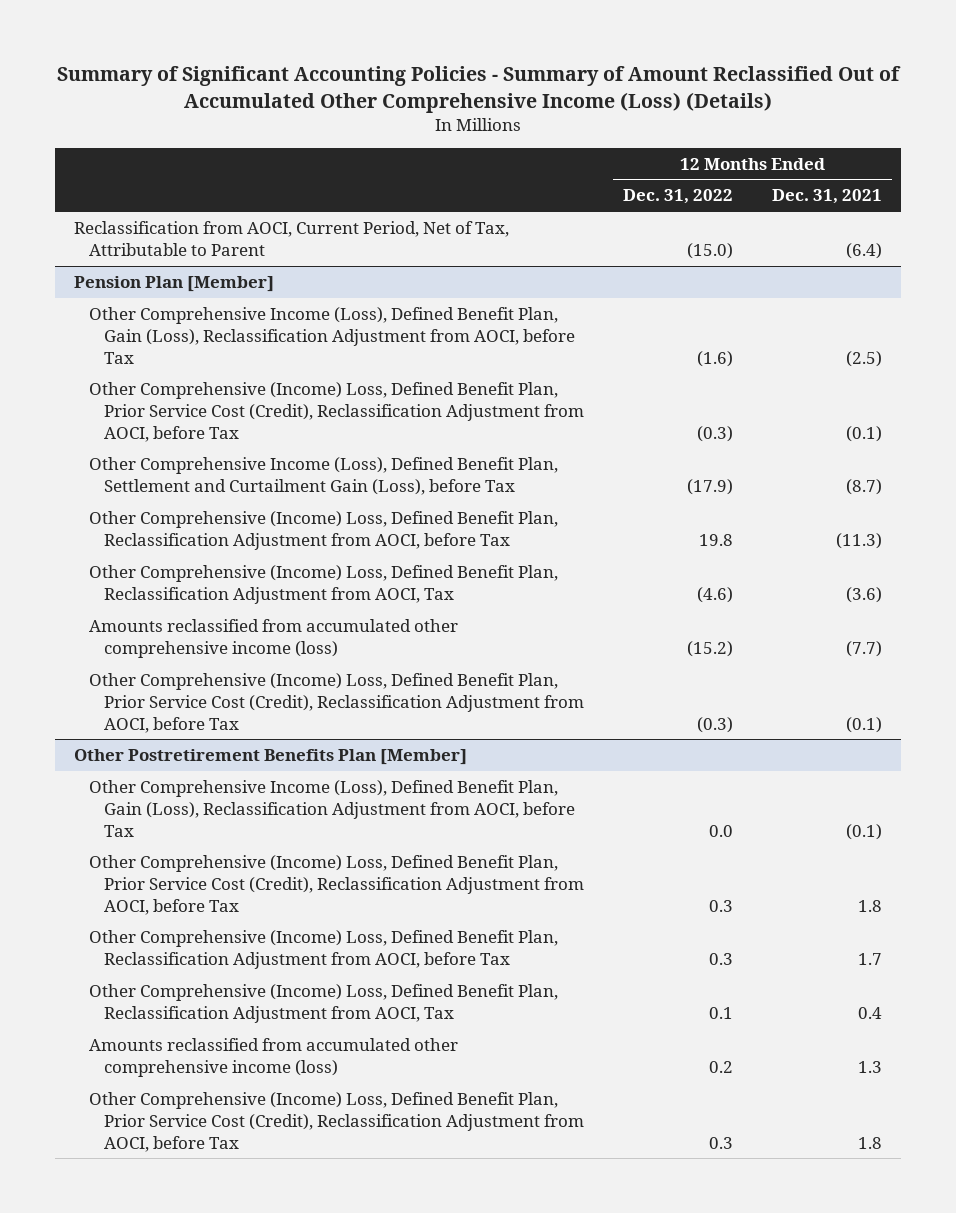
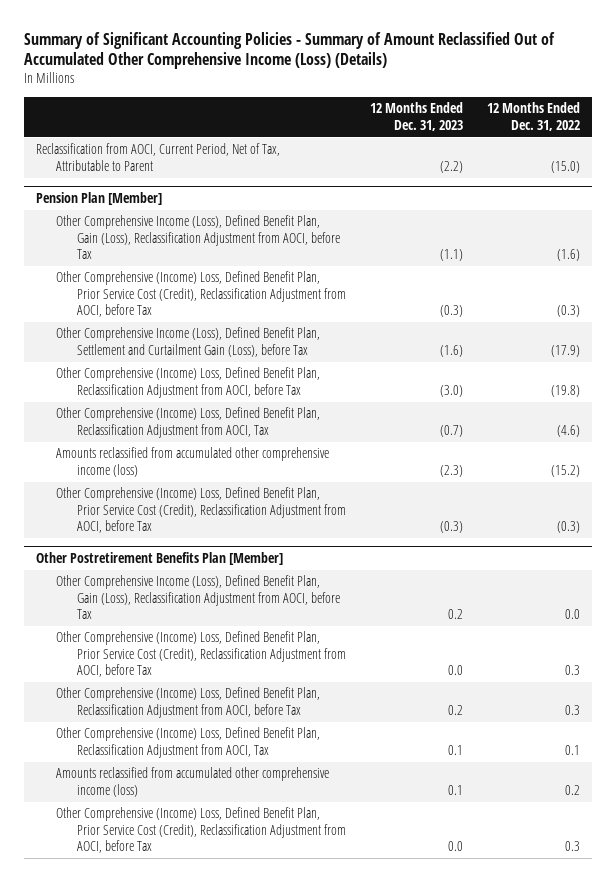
- | 12 Months Ended Dec. 31, 2022 | 12 Months Ended Dec. 31, 2021
+ | 12 Months Ended Dec. 31, 2023 | 12 Months Ended Dec. 31, 2022
@ Pension Plan [Member]
- Other Comprehensive (Income) Loss, Defined Benefit Plan, Reclassification Adjustment from AOCI, before Tax | 19.8 | (11.3)
+ Other Comprehensive (Income) Loss, Defined Benefit Plan, Reclassification Adjustment from AOCI, before Tax | (3.0) | (19.8)

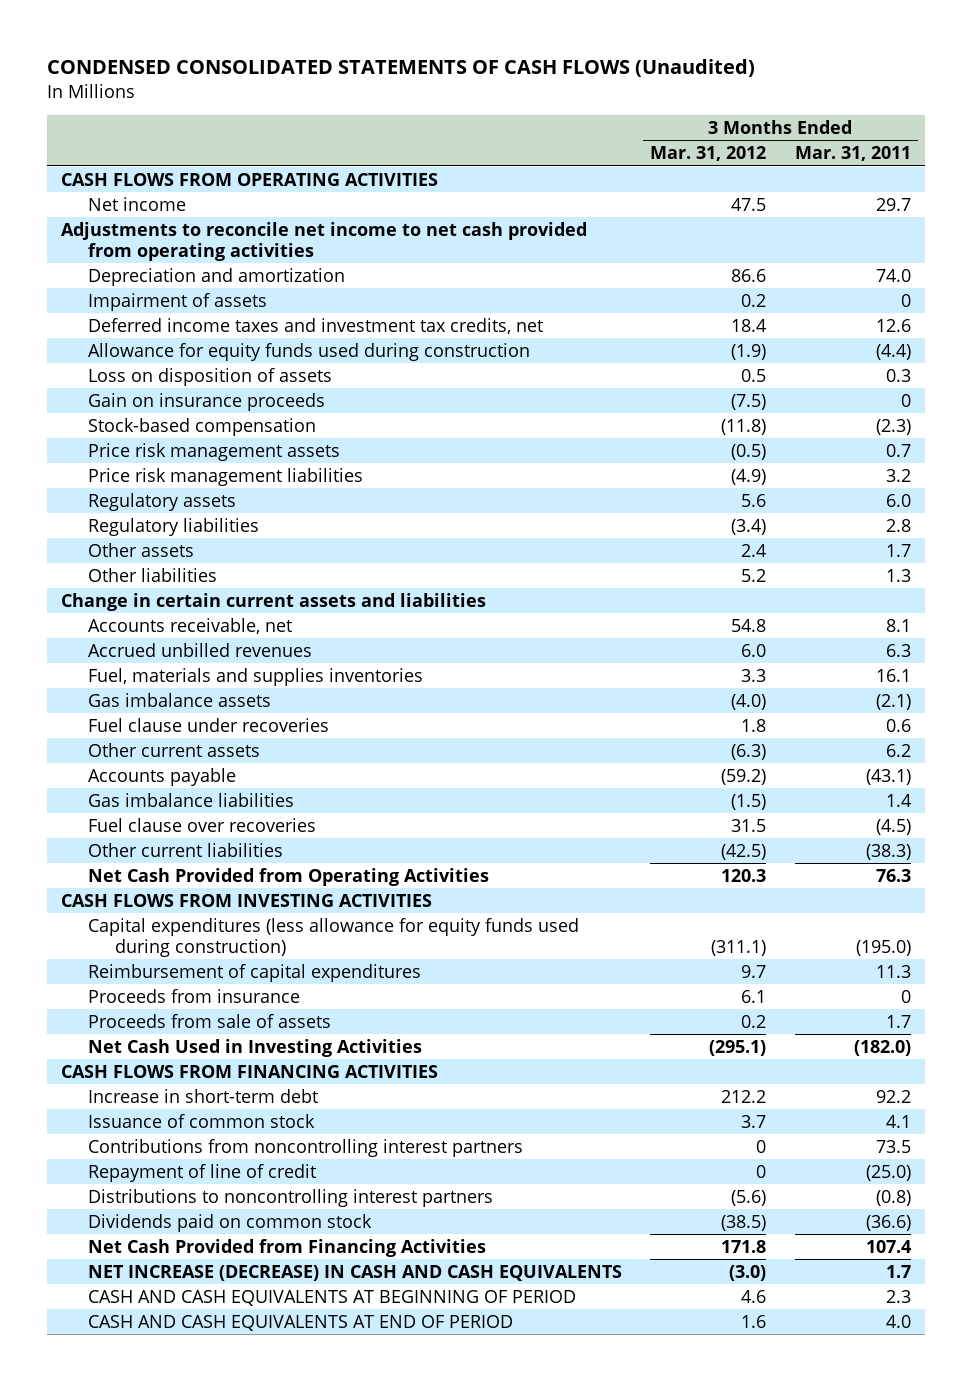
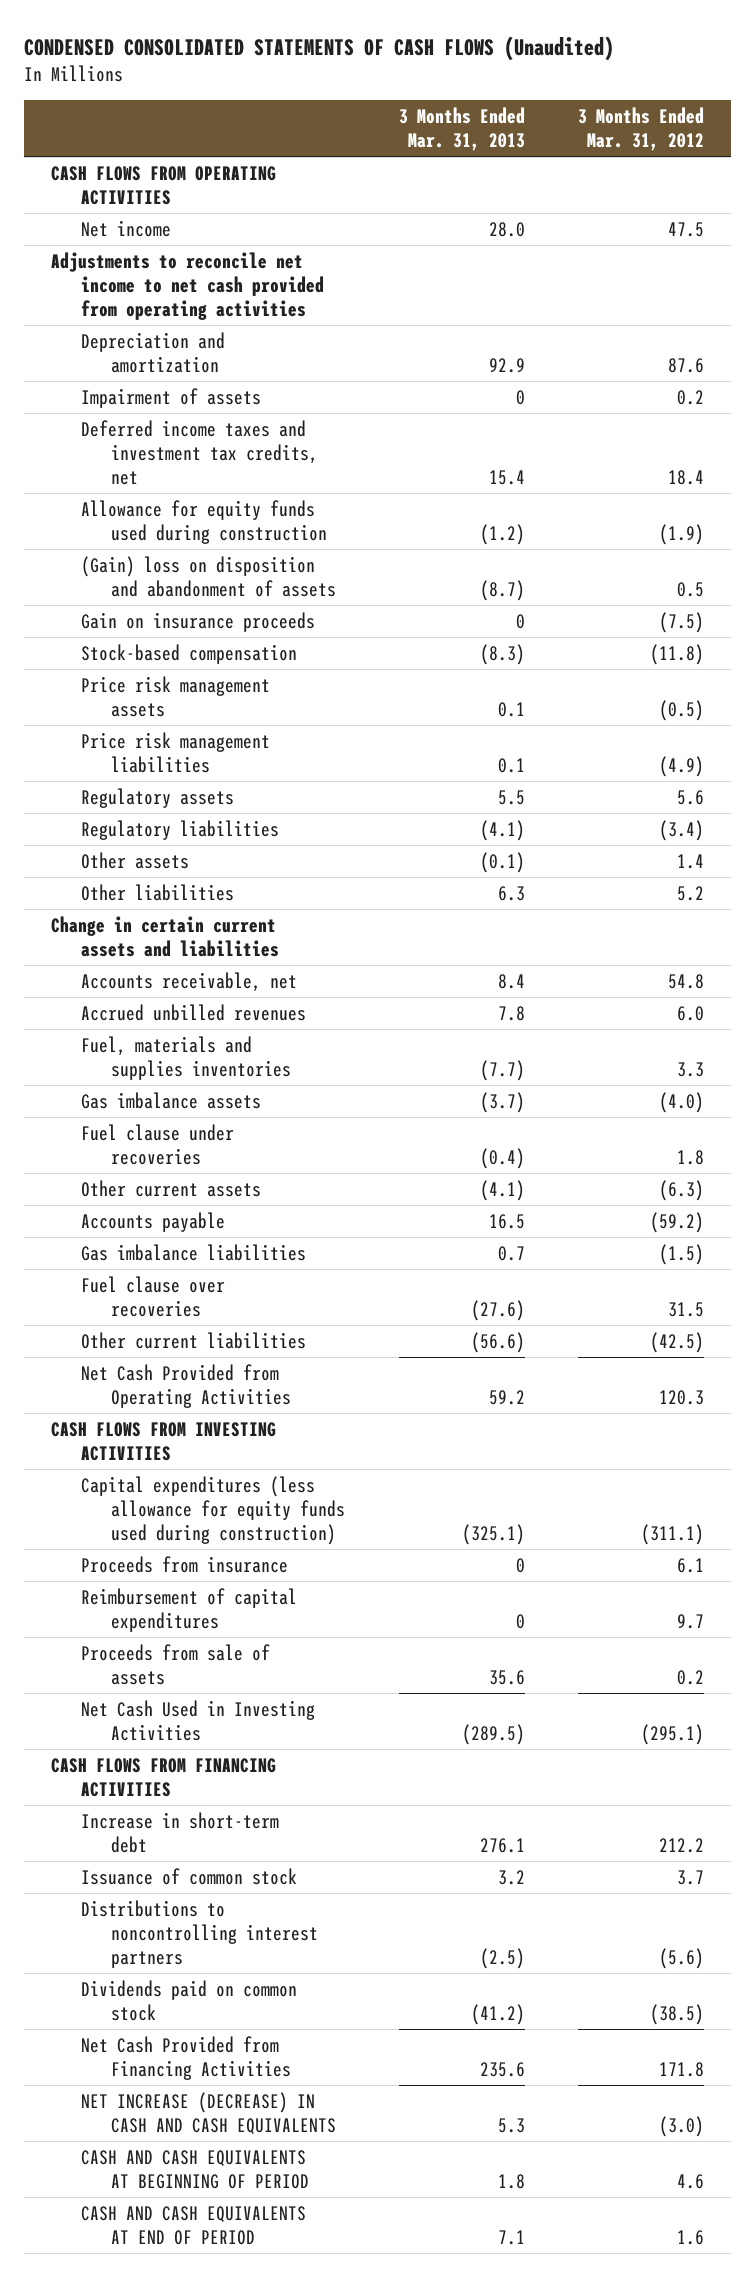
- | 3 Months Ended Mar. 31, 2012 | 3 Months Ended Mar. 31, 2011
+ | 3 Months Ended Mar. 31, 2013 | 3 Months Ended Mar. 31, 2012
- Depreciation and amortization | 86.6 | 74.0
+ Depreciation and amortization | 92.9 | 87.6
- Loss on disposition of assets | 0.5 | 0.3
+ (Gain) loss on disposition and abandonment of assets | (8.7) | 0.5
- Other assets | 2.4 | 1.7
+ Other assets | (0.1) | 1.4
moved down: Reimbursement of capital expenditures | 0 | 9.7
- Contributions from noncontrolling interest partners | 0 | 73.5
- Repayment of line of credit | 0 | (25.0)

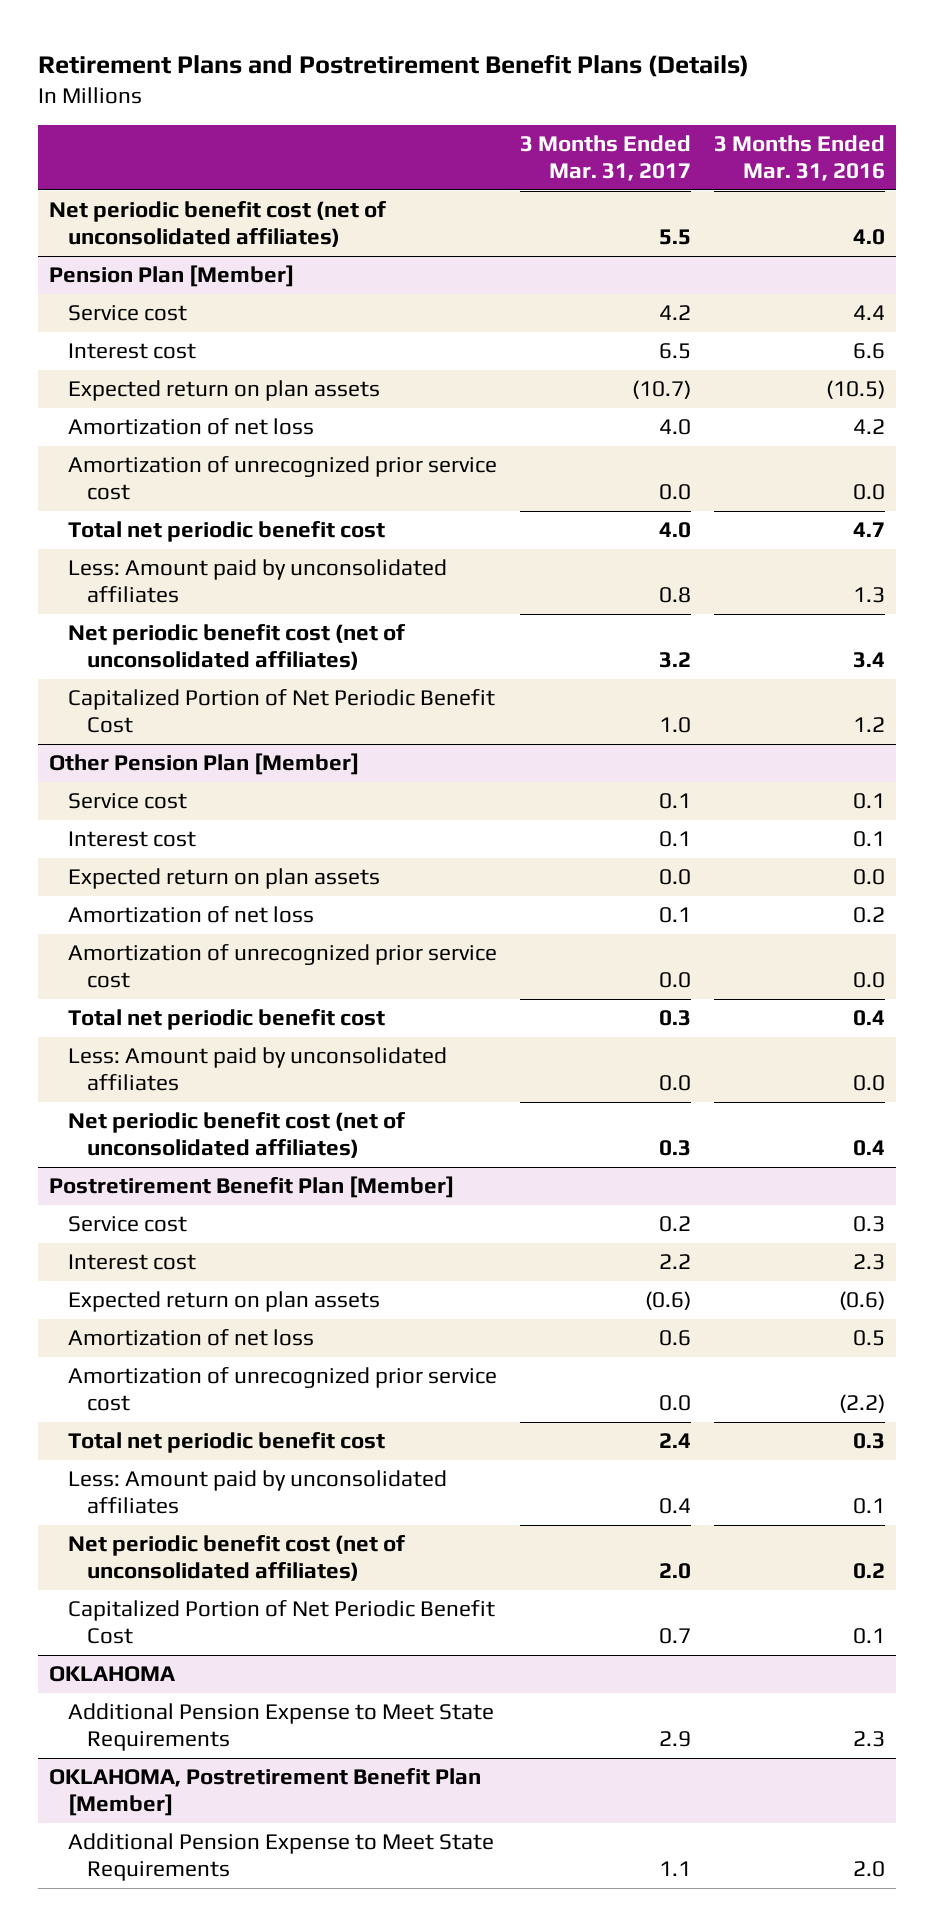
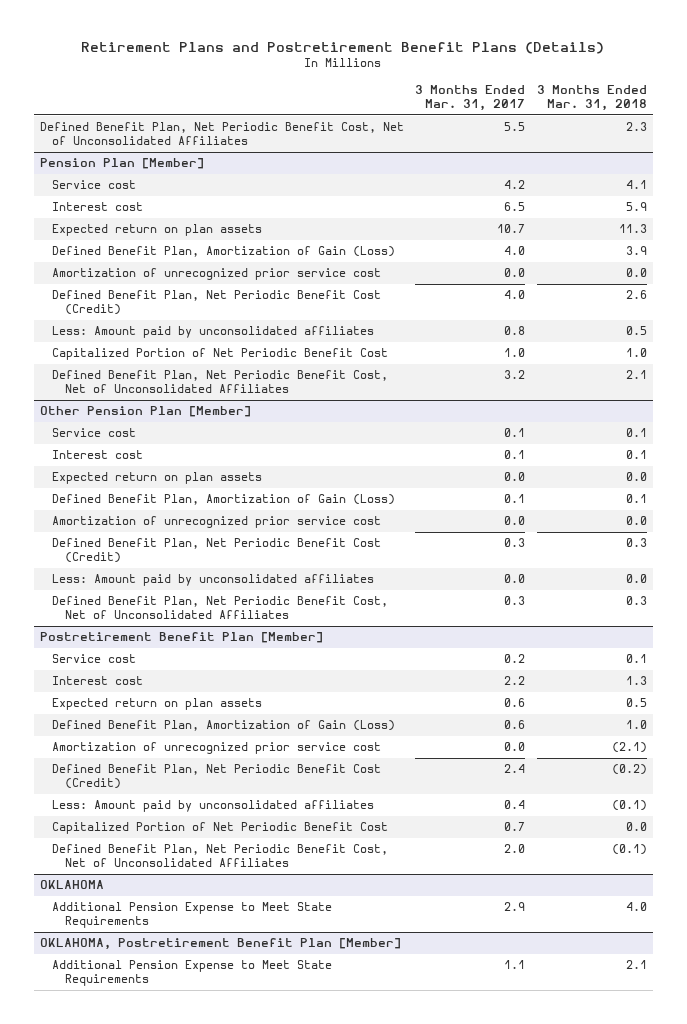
- | 3 Months Ended Mar. 31, 2017 | 3 Months Ended Mar. 31, 2016
+ | 3 Months Ended Mar. 31, 2017 | 3 Months Ended Mar. 31, 2018
- Net periodic benefit cost (net of unconsolidated affiliates) | 5.5 | 4.0
+ Defined Benefit Plan, Net Periodic Benefit Cost, Net of Unconsolidated Affiliates | 5.5 | 2.3
@ Pension Plan [Member]
- Expected return on plan assets | (10.7) | (10.5)
- Amortization of net loss | 4.0 | 4.2
+ Expected return on plan assets | 10.7 | 11.3
+ Defined Benefit Plan, Amortization of Gain (Loss) | 4.0 | 3.9
- Total net periodic benefit cost | 4.0 | 4.7
+ Defined Benefit Plan, Net Periodic Benefit Cost (Credit) | 4.0 | 2.6
- Net periodic benefit cost (net of unconsolidated affiliates) | 3.2 | 3.4
+ Defined Benefit Plan, Net Periodic Benefit Cost, Net of Unconsolidated Affiliates | 3.2 | 2.1
@ Other Pension Plan [Member]
- Amortization of net loss | 0.1 | 0.2
+ Defined Benefit Plan, Amortization of Gain (Loss) | 0.1 | 0.1
- Total net periodic benefit cost | 0.3 | 0.4
+ Defined Benefit Plan, Net Periodic Benefit Cost (Credit) | 0.3 | 0.3
- Net periodic benefit cost (net of unconsolidated affiliates) | 0.3 | 0.4
+ Defined Benefit Plan, Net Periodic Benefit Cost, Net of Unconsolidated Affiliates | 0.3 | 0.3
@ Postretirement Benefit Plan [Member]
- Expected return on plan assets | (0.6) | (0.6)
- Amortization of net loss | 0.6 | 0.5
+ Expected return on plan assets | 0.6 | 0.5
+ Defined Benefit Plan, Amortization of Gain (Loss) | 0.6 | 1.0
- Total net periodic benefit cost | 2.4 | 0.3
+ Defined Benefit Plan, Net Periodic Benefit Cost (Credit) | 2.4 | (0.2)
- Net periodic benefit cost (net of unconsolidated affiliates) | 2.0 | 0.2
+ Defined Benefit Plan, Net Periodic Benefit Cost, Net of Unconsolidated Affiliates | 2.0 | (0.1)

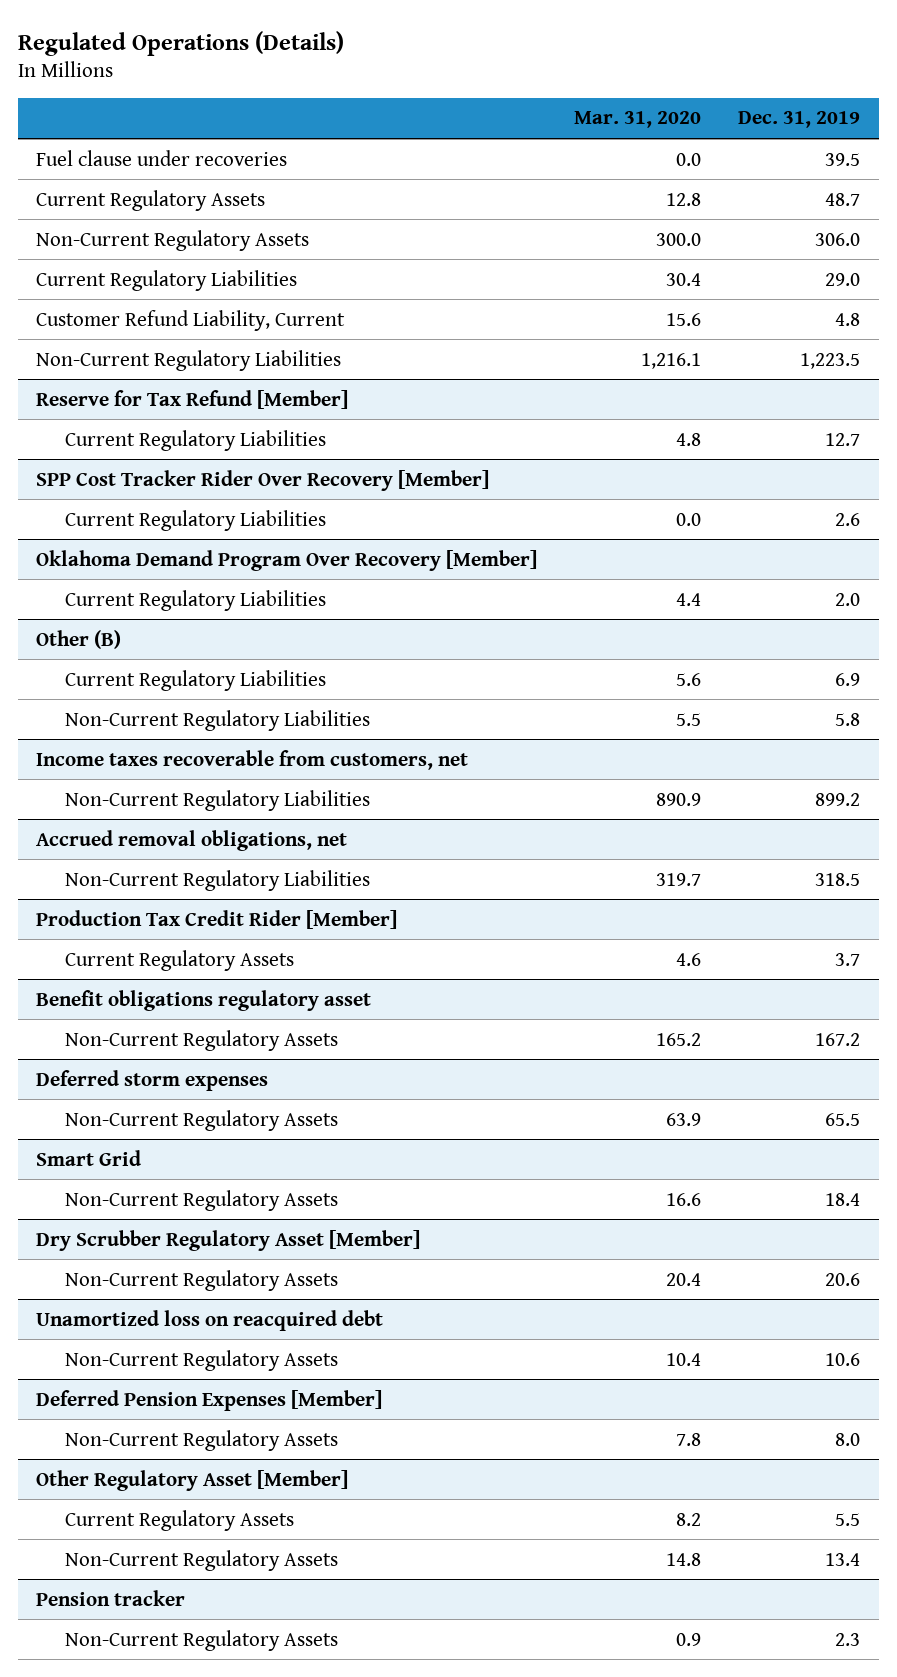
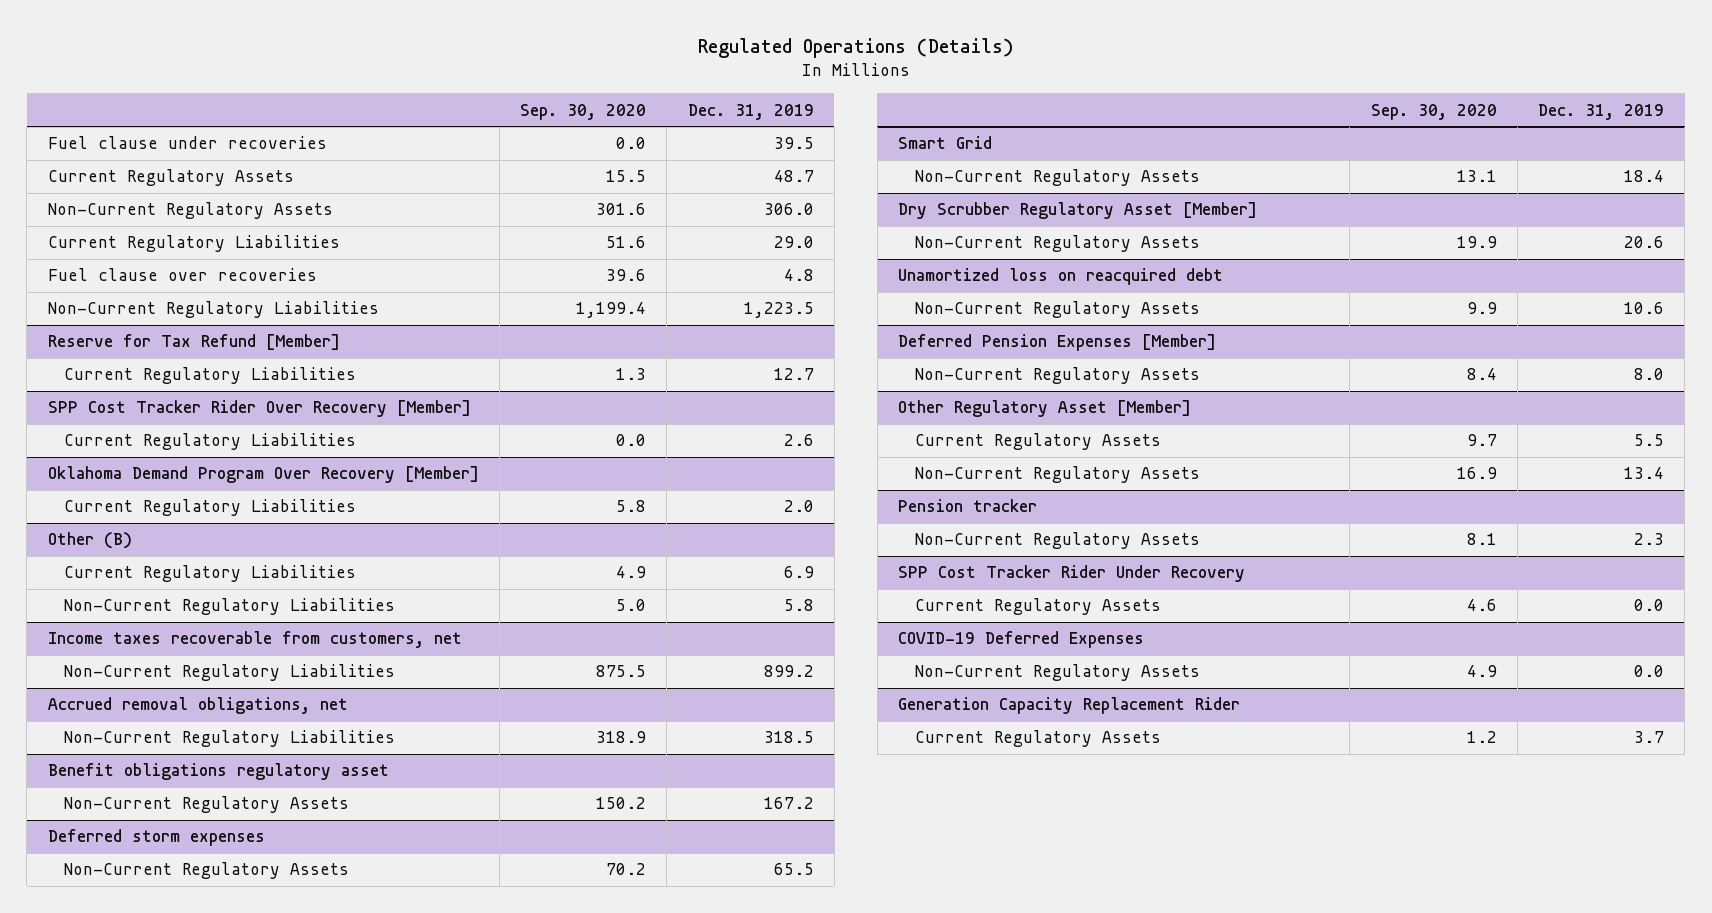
- | Mar. 31, 2020 | Dec. 31, 2019
+ | Sep. 30, 2020 | Dec. 31, 2019
- Customer Refund Liability, Current | 15.6 | 4.8
+ Fuel clause over recoveries | 39.6 | 4.8
- Production Tax Credit Rider [Member]
- Current Regulatory Assets | 4.6 | 3.7
+ SPP Cost Tracker Rider Under Recovery
+ Current Regulatory Assets | 4.6 | 0.0
+ COVID-19 Deferred Expenses
+ Non-Current Regulatory Assets | 4.9 | 0.0
+ Generation Capacity Replacement Rider
+ Current Regulatory Assets | 1.2 | 3.7

